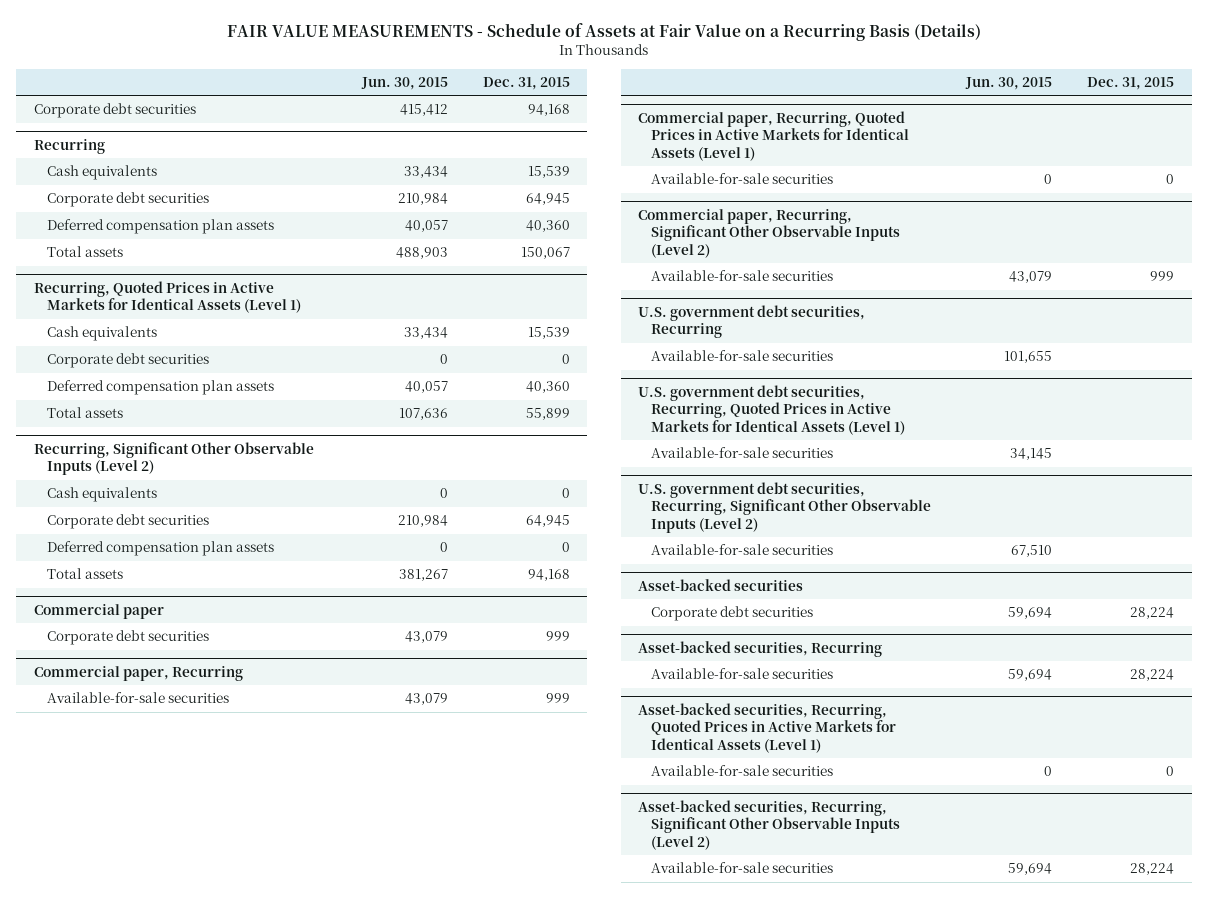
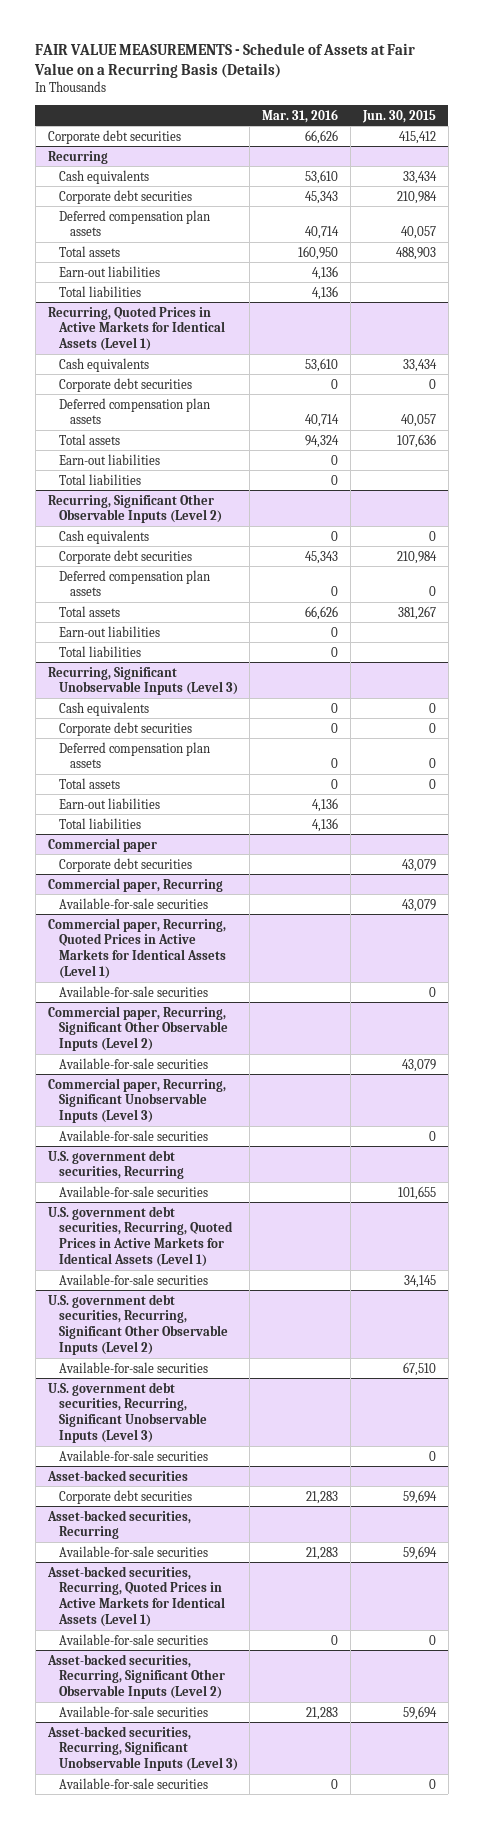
- | Jun. 30, 2015 | Dec. 31, 2015
+ | Mar. 31, 2016 | Jun. 30, 2015
@ Recurring
+ Earn-out liabilities | 4,136 |
+ Total liabilities | 4,136 |
@ Recurring, Quoted Prices in Active Markets for Identical Assets (Level 1)
+ Earn-out liabilities | 0 |
+ Total liabilities | 0 |
@ Recurring, Significant Other Observable Inputs (Level 2)
+ Earn-out liabilities | 0 |
+ Total liabilities | 0 |
+ Recurring, Significant Unobservable Inputs (Level 3)
+ Cash equivalents | 0 | 0
+ Corporate debt securities | 0 | 0
+ Deferred compensation plan assets | 0 | 0
+ Total assets | 0 | 0
+ Earn-out liabilities | 4,136 |
+ Total liabilities | 4,136 |
+ Commercial paper, Recurring, Significant Unobservable Inputs (Level 3)
+ Available-for-sale securities | | 0
+ U.S. government debt securities, Recurring, Significant Unobservable Inputs (Level 3)
+ Available-for-sale securities | | 0
+ Asset-backed securities, Recurring, Significant Unobservable Inputs (Level 3)
+ Available-for-sale securities | 0 | 0

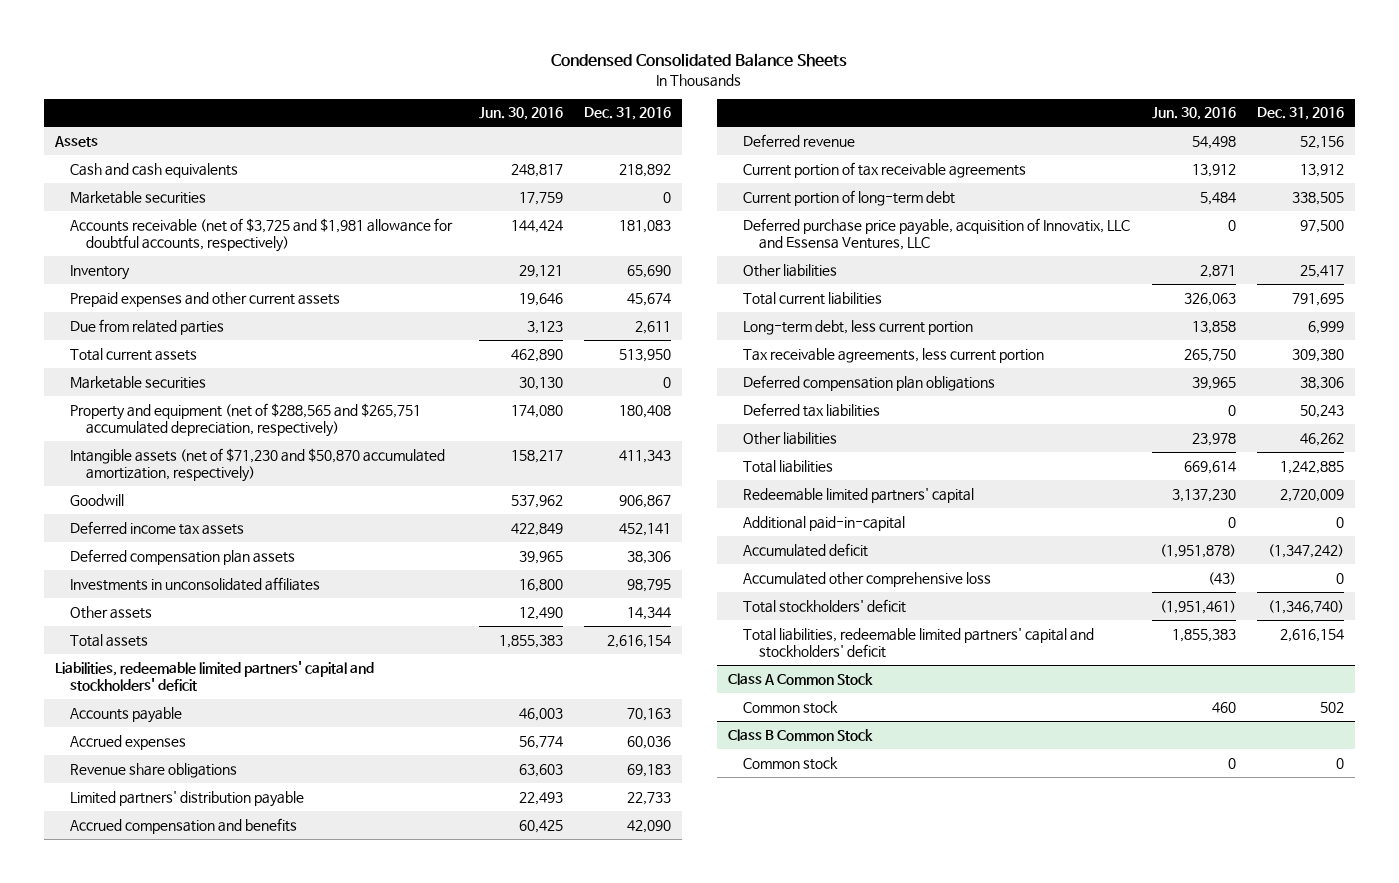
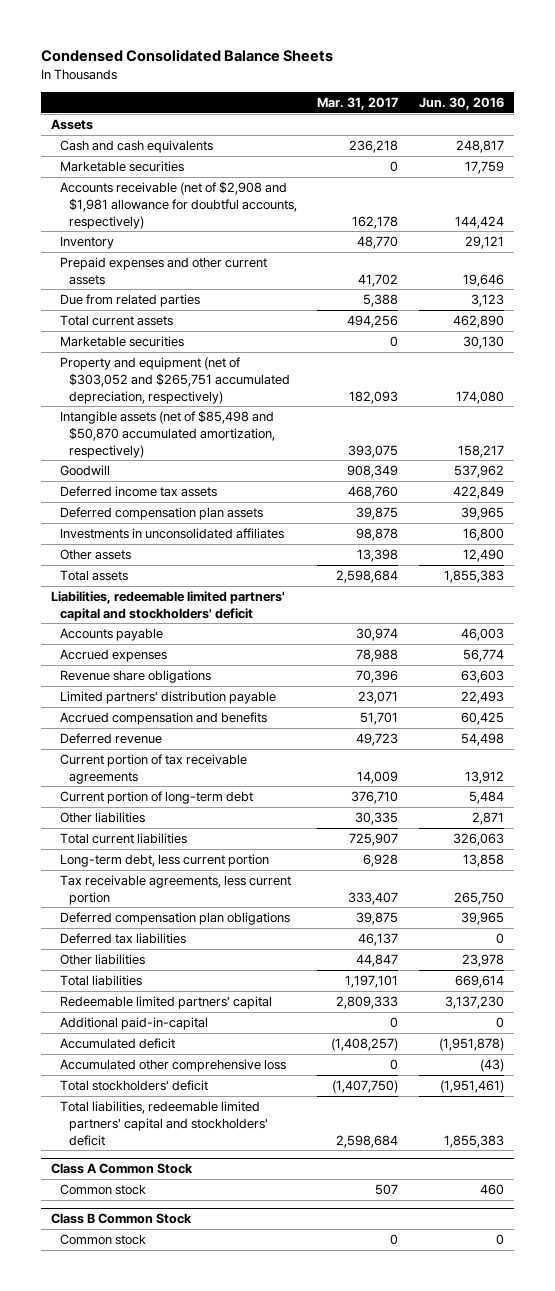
- | Jun. 30, 2016 | Dec. 31, 2016
+ | Mar. 31, 2017 | Jun. 30, 2016
- Accounts receivable (net of $3,725 and $1,981 allowance for doubtful accounts, respectively) | 144,424 | 181,083
+ Accounts receivable (net of $2,908 and $1,981 allowance for doubtful accounts, respectively) | 162,178 | 144,424
- Property and equipment (net of $288,565 and $265,751 accumulated depreciation, respectively) | 174,080 | 180,408
- Intangible assets (net of $71,230 and $50,870 accumulated amortization, respectively) | 158,217 | 411,343
+ Property and equipment (net of $303,052 and $265,751 accumulated depreciation, respectively) | 182,093 | 174,080
+ Intangible assets (net of $85,498 and $50,870 accumulated amortization, respectively) | 393,075 | 158,217
- Deferred purchase price payable, acquisition of Innovatix, LLC and Essensa Ventures, LLC | 0 | 97,500

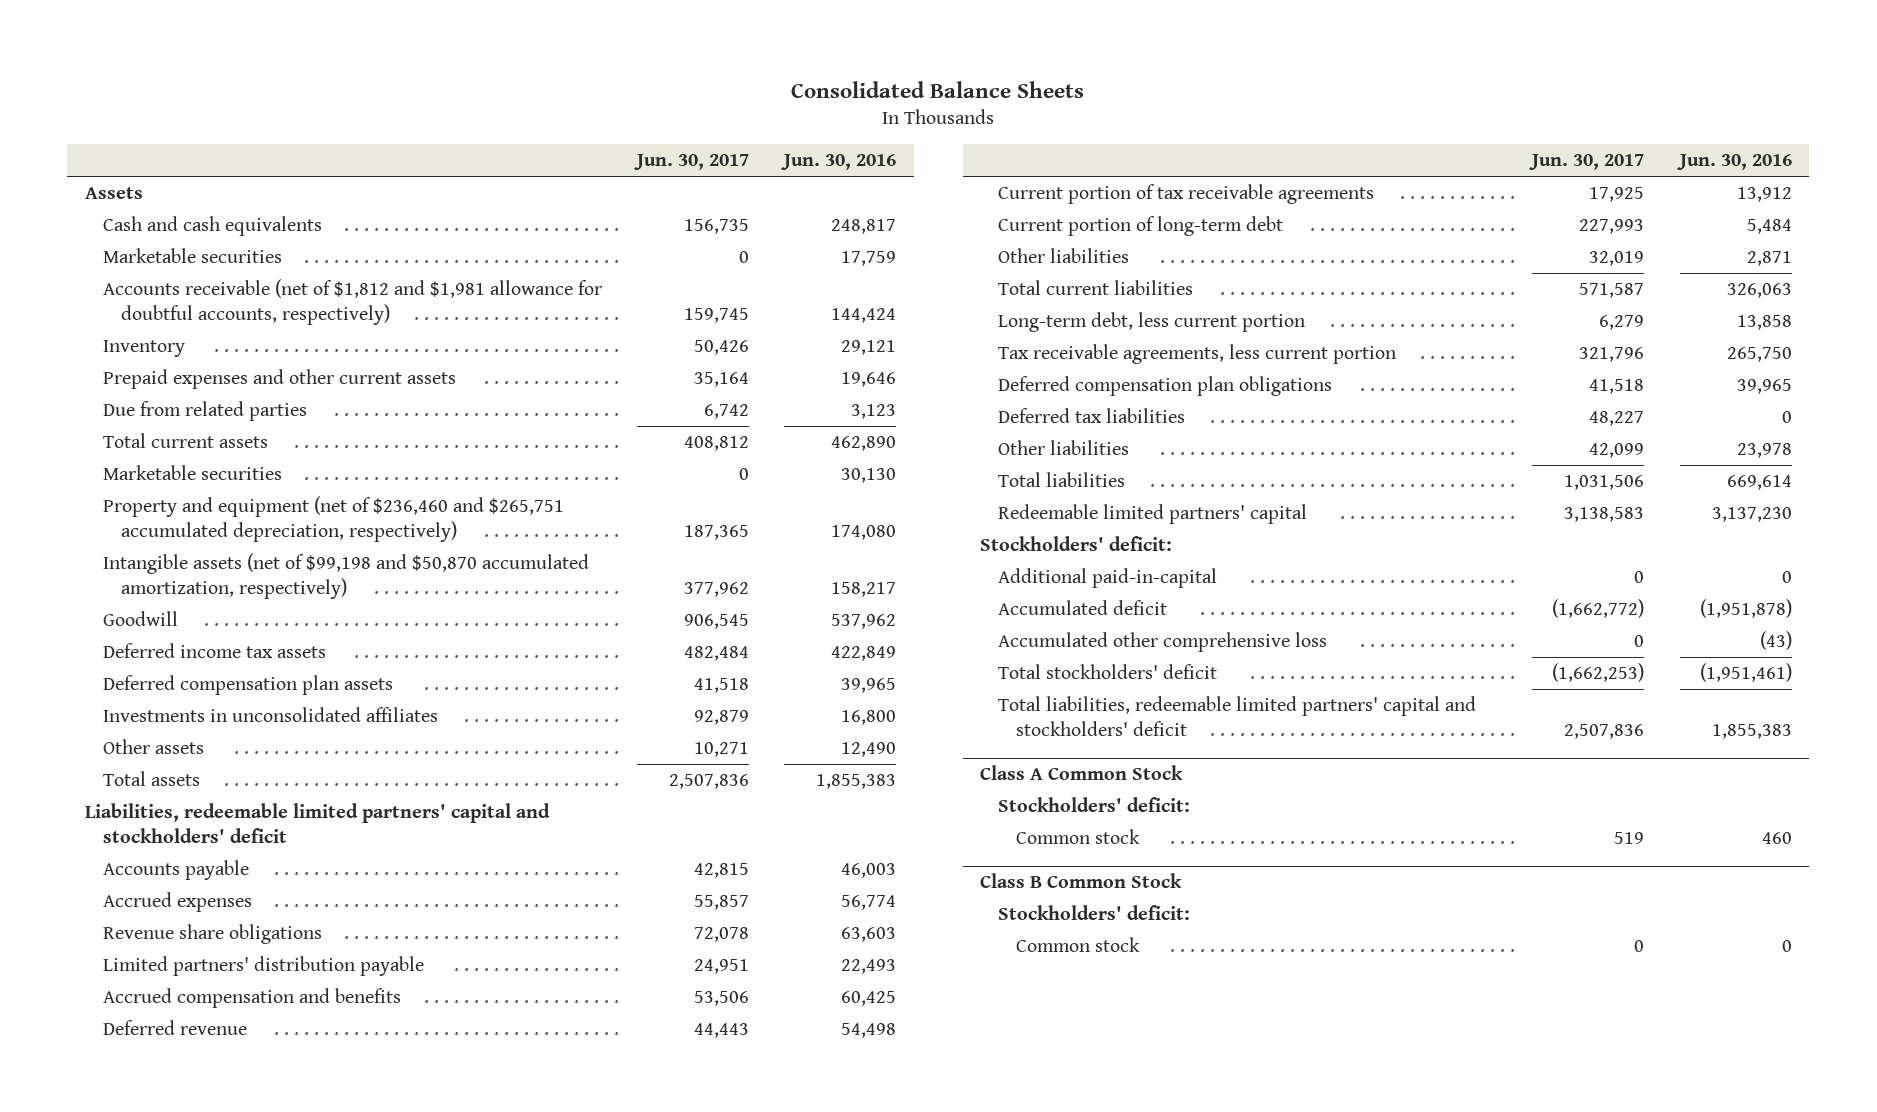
- Condensed Consolidated Balance Sheets
+ Consolidated Balance Sheets
- | Mar. 31, 2017 | Jun. 30, 2016
+ | Jun. 30, 2017 | Jun. 30, 2016
- Accounts receivable (net of $2,908 and $1,981 allowance for doubtful accounts, respectively) | 162,178 | 144,424
+ Accounts receivable (net of $1,812 and $1,981 allowance for doubtful accounts, respectively) | 159,745 | 144,424
- Property and equipment (net of $303,052 and $265,751 accumulated depreciation, respectively) | 182,093 | 174,080
- Intangible assets (net of $85,498 and $50,870 accumulated amortization, respectively) | 393,075 | 158,217
+ Property and equipment (net of $236,460 and $265,751 accumulated depreciation, respectively) | 187,365 | 174,080
+ Intangible assets (net of $99,198 and $50,870 accumulated amortization, respectively) | 377,962 | 158,217
+ Stockholders' deficit:
@ Class A Common Stock
+ Stockholders' deficit:
@ Class B Common Stock
+ Stockholders' deficit:

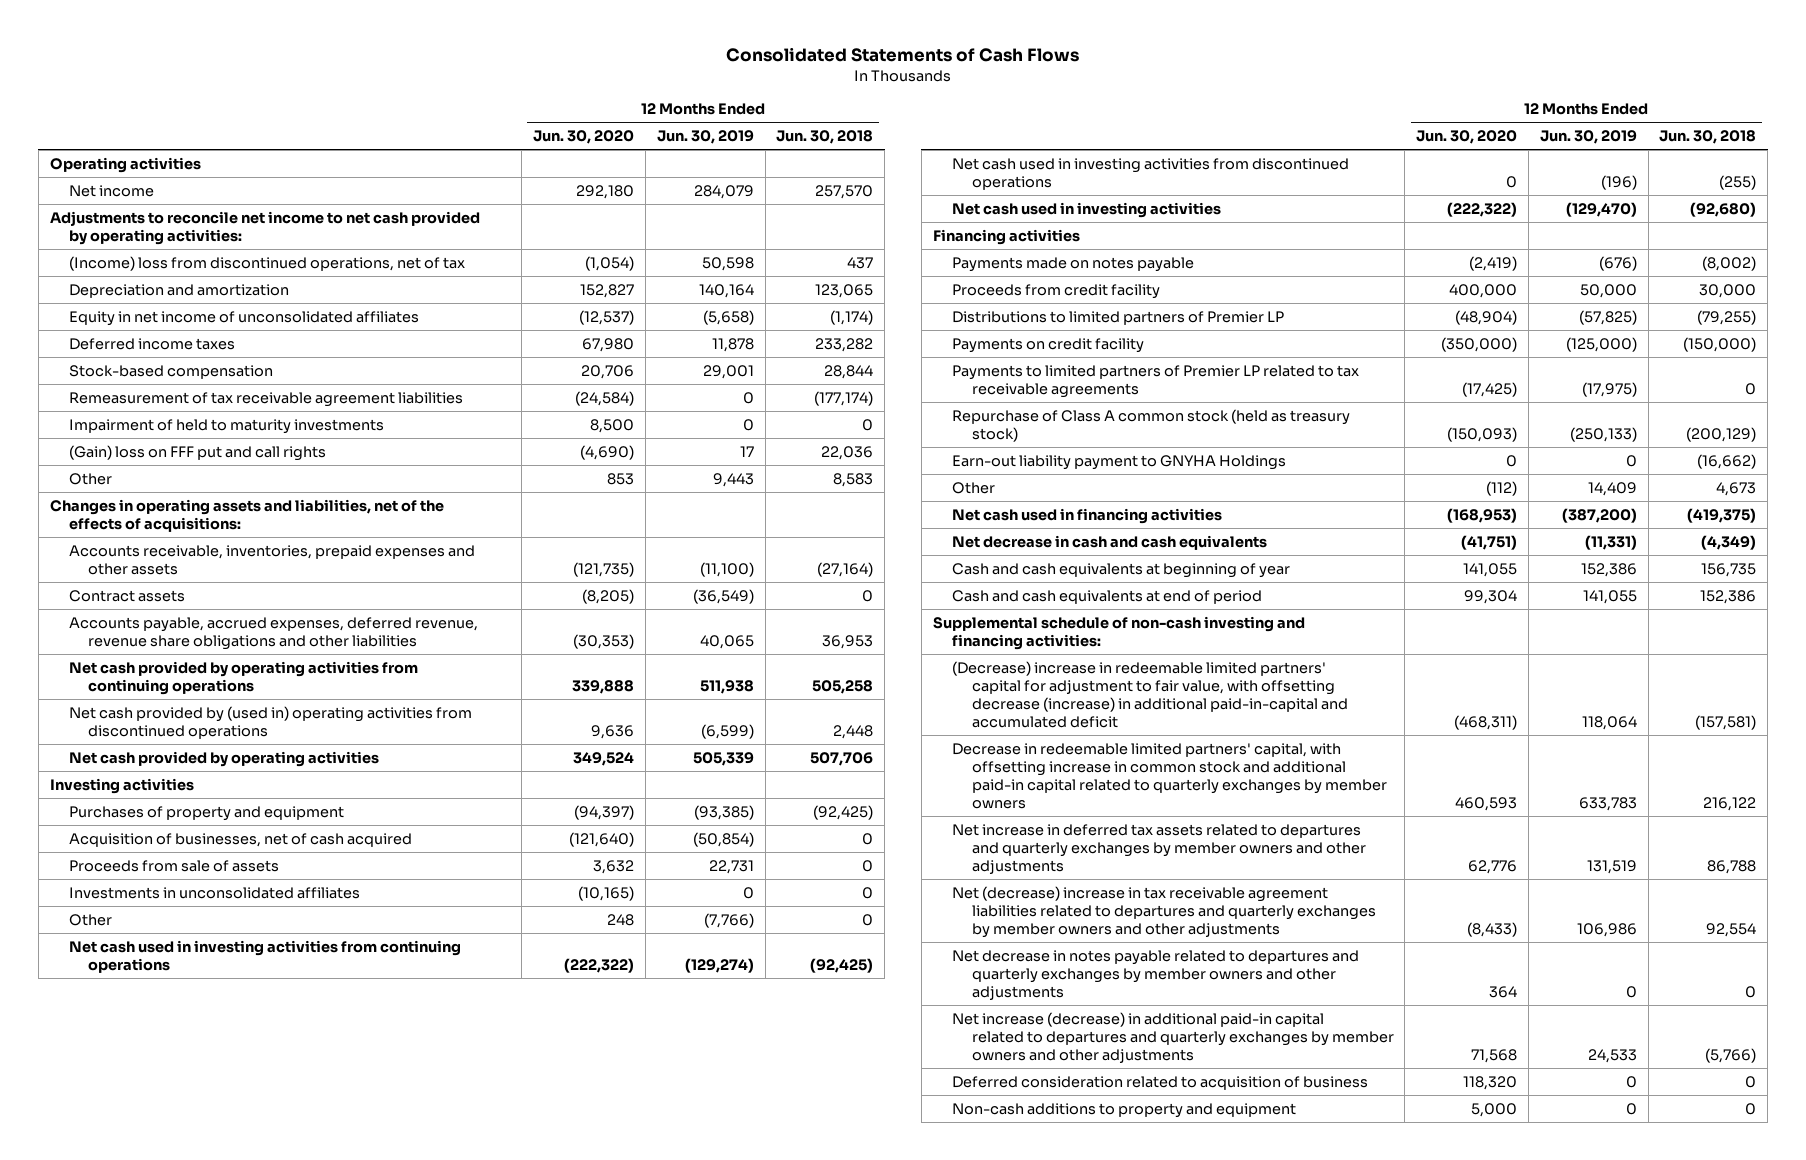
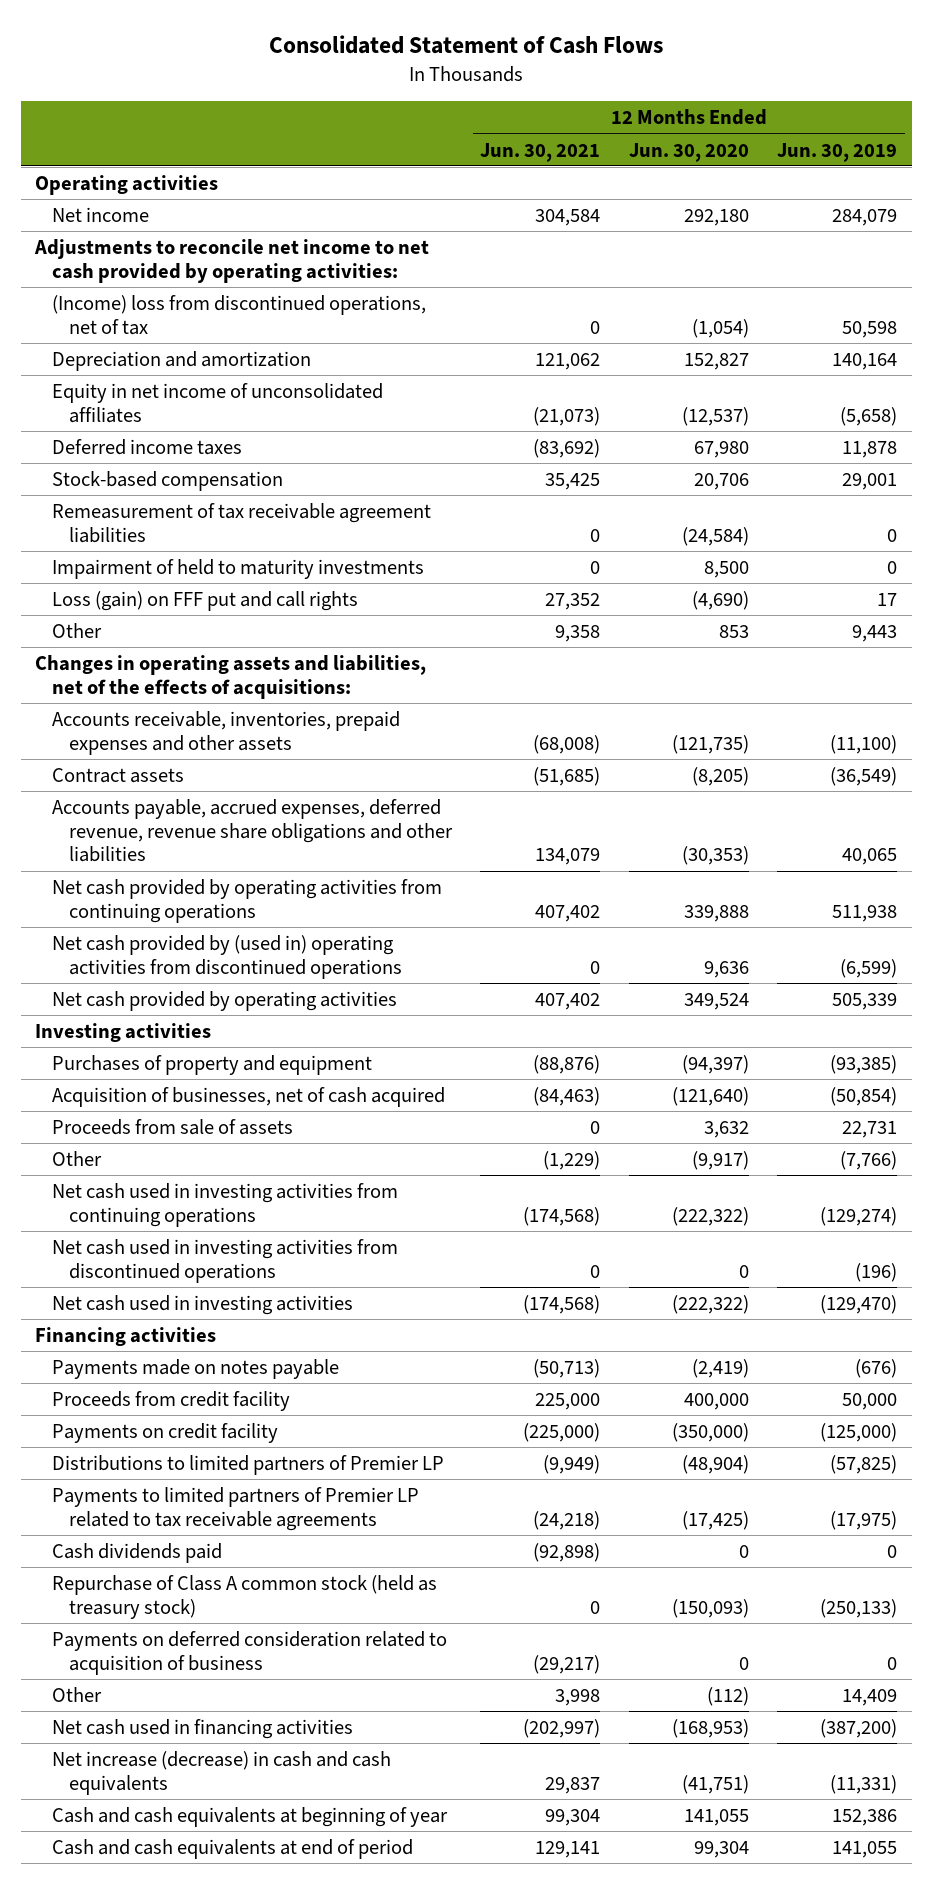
- Consolidated Statements of Cash Flows
+ Consolidated Statement of Cash Flows
- | 12 Months Ended Jun. 30, 2020 | 12 Months Ended Jun. 30, 2019 | 12 Months Ended Jun. 30, 2018
+ | 12 Months Ended Jun. 30, 2021 | 12 Months Ended Jun. 30, 2020 | 12 Months Ended Jun. 30, 2019
- (Gain) loss on FFF put and call rights | (4,690) | 17 | 22,036
+ Loss (gain) on FFF put and call rights | 27,352 | (4,690) | 17
- Investments in unconsolidated affiliates | (10,165) | 0 | 0
- Other | 248 | (7,766) | 0
+ Other | (1,229) | (9,917) | (7,766)
moved down: Distributions to limited partners of Premier LP | (9,949) | (48,904) | (57,825)
+ Cash dividends paid | (92,898) | 0 | 0
- Earn-out liability payment to GNYHA Holdings | 0 | 0 | (16,662)
+ Payments on deferred consideration related to acquisition of business | (29,217) | 0 | 0
- Net decrease in cash and cash equivalents | (41,751) | (11,331) | (4,349)
+ Net increase (decrease) in cash and cash equivalents | 29,837 | (41,751) | (11,331)
- Supplemental schedule of non-cash investing and financing activities:
- (Decrease) increase in redeemable limited partners' capital for adjustment to fair value, with offsetting decrease (increase) in additional paid-in-capital and accumulated deficit | (468,311) | 118,064 | (157,581)
- Decrease in redeemable limited partners' capital, with offsetting increase in common stock and additional paid-in capital related to quarterly exchanges by member owners | 460,593 | 633,783 | 216,122
- Net increase in deferred tax assets related to departures and quarterly exchanges by member owners and other adjustments | 62,776 | 131,519 | 86,788
- Net (decrease) increase in tax receivable agreement liabilities related to departures and quarterly exchanges by member owners and other adjustments | (8,433) | 106,986 | 92,554
- Net decrease in notes payable related to departures and quarterly exchanges by member owners and other adjustments | 364 | 0 | 0
- Net increase (decrease) in additional paid-in capital related to departures and quarterly exchanges by member owners and other adjustments | 71,568 | 24,533 | (5,766)
- Deferred consideration related to acquisition of business | 118,320 | 0 | 0
- Non-cash additions to property and equipment | 5,000 | 0 | 0

